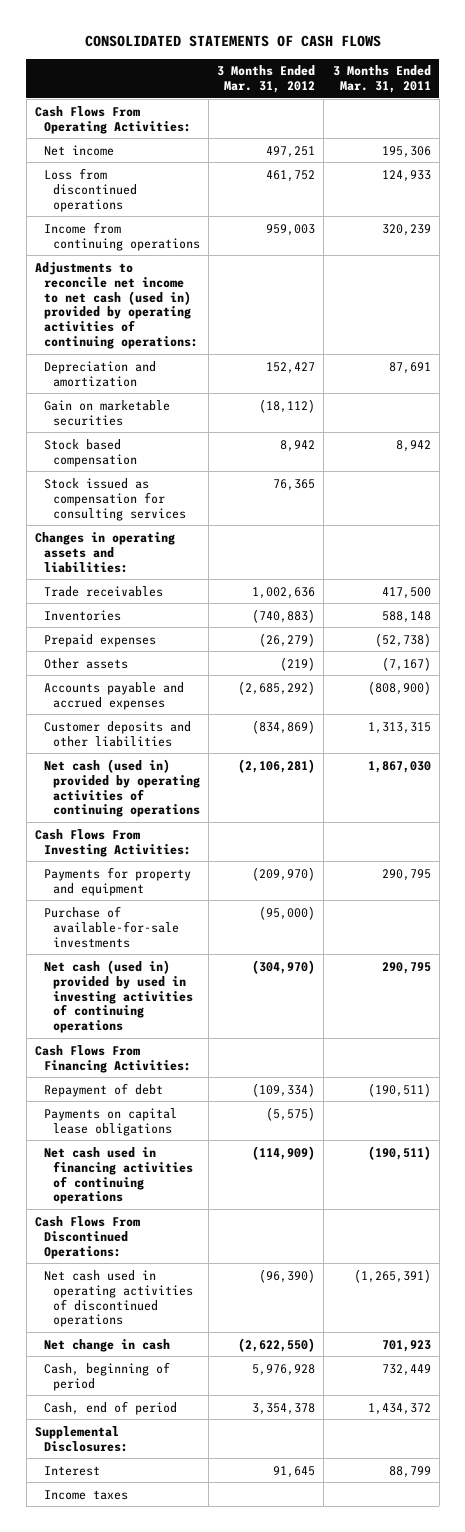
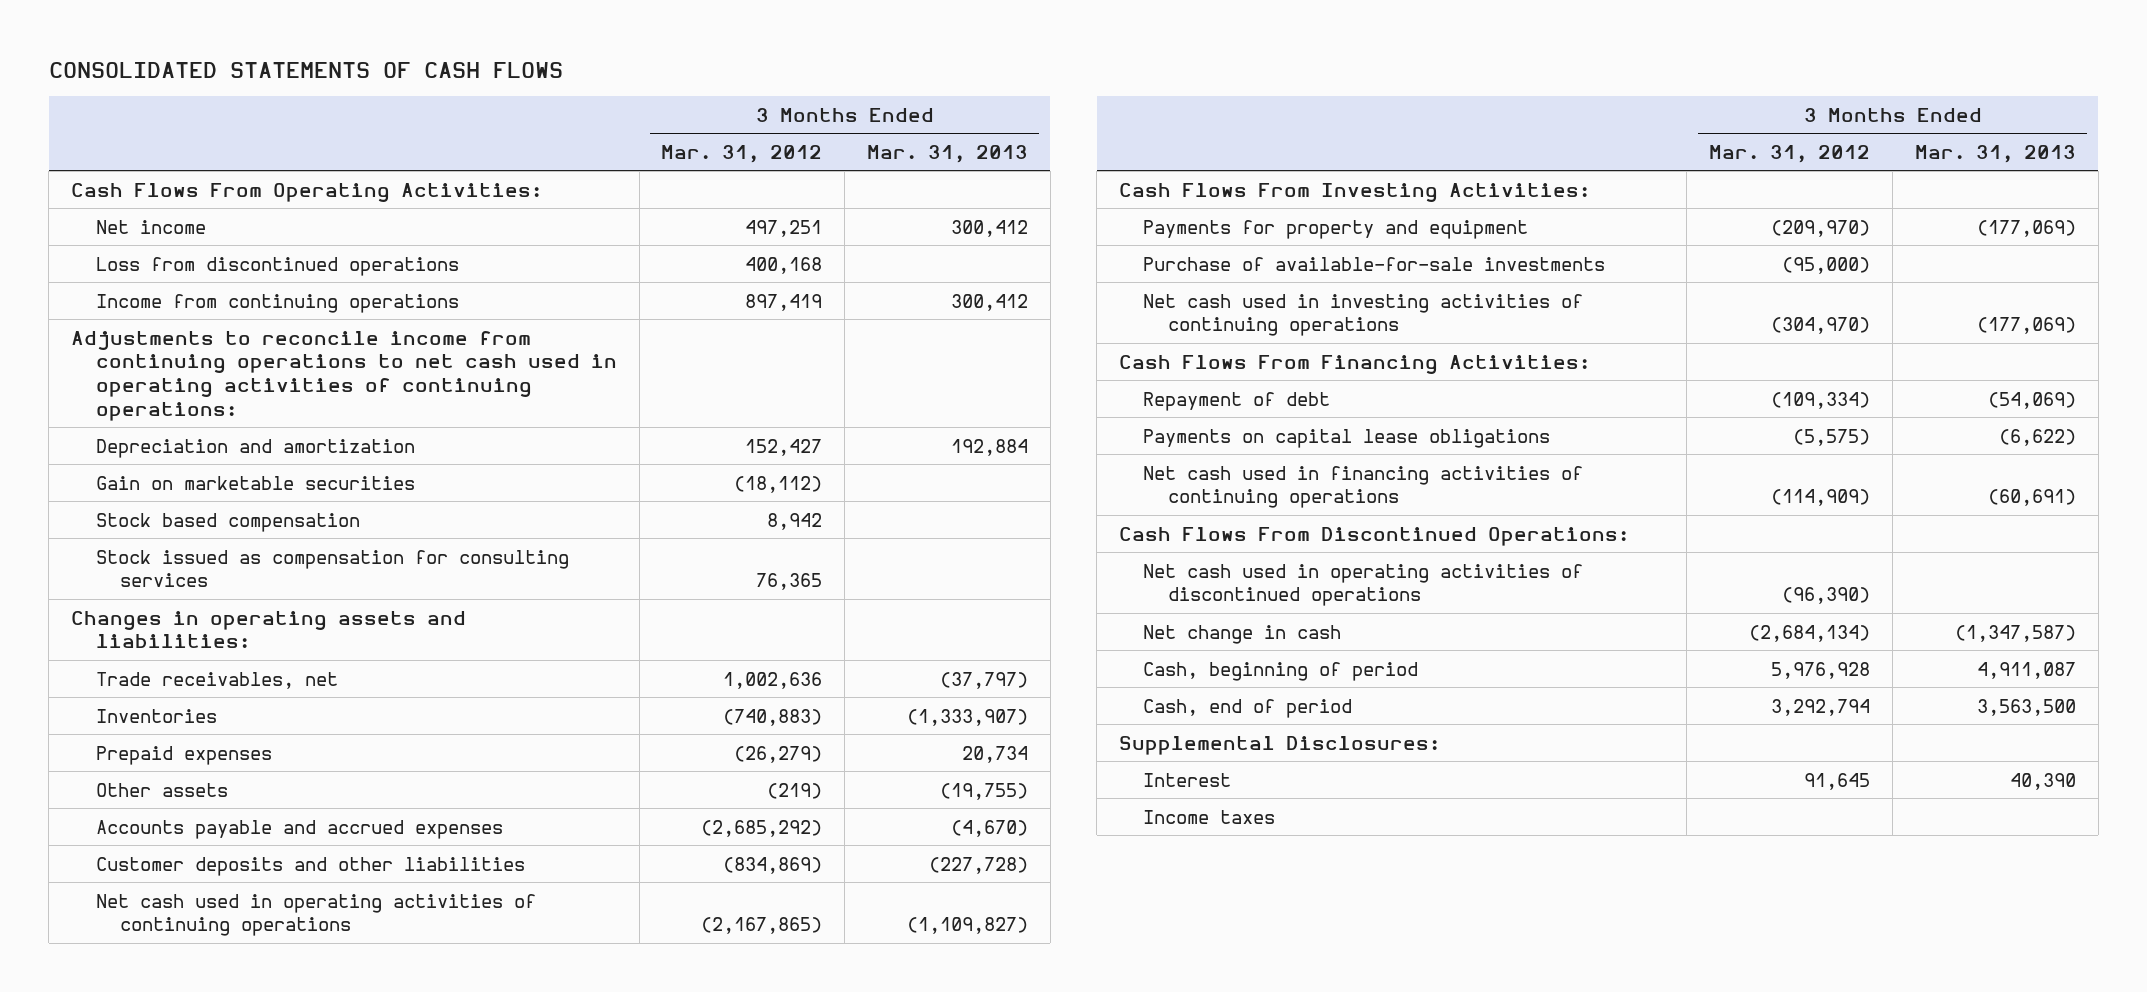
- | 3 Months Ended Mar. 31, 2012 | 3 Months Ended Mar. 31, 2011
+ | 3 Months Ended Mar. 31, 2012 | 3 Months Ended Mar. 31, 2013
- Loss from discontinued operations | 461,752 | 124,933
- Income from continuing operations | 959,003 | 320,239
- Adjustments to reconcile net income to net cash (used in) provided by operating activities of continuing operations:
+ Loss from discontinued operations | 400,168 |
+ Income from continuing operations | 897,419 | 300,412
+ Adjustments to reconcile income from continuing operations to net cash used in operating activities of continuing operations:
- Trade receivables | 1,002,636 | 417,500
+ Trade receivables, net | 1,002,636 | (37,797)
- Net cash (used in) provided by operating activities of continuing operations | (2,106,281) | 1,867,030
+ Net cash used in operating activities of continuing operations | (2,167,865) | (1,109,827)
- Net cash (used in) provided by used in investing activities of continuing operations | (304,970) | 290,795
+ Net cash used in investing activities of continuing operations | (304,970) | (177,069)
- Net change in cash | (2,622,550) | 701,923
+ Net change in cash | (2,684,134) | (1,347,587)
- Cash, end of period | 3,354,378 | 1,434,372
+ Cash, end of period | 3,292,794 | 3,563,500

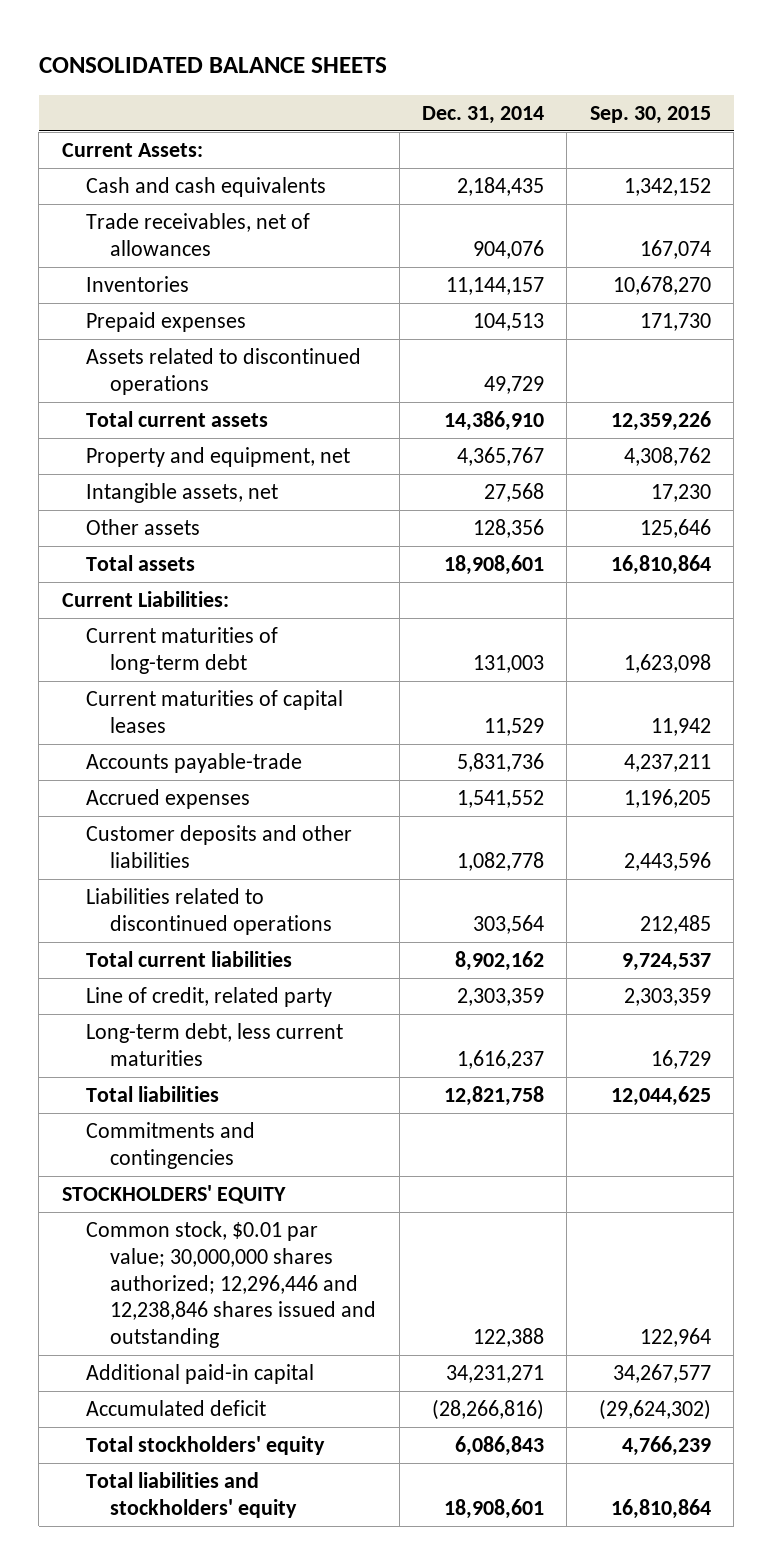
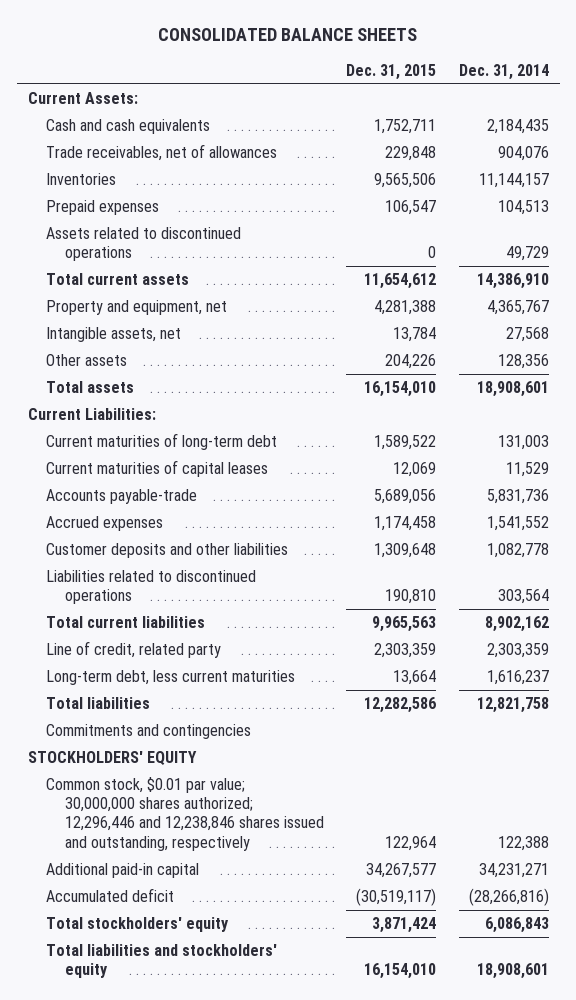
- | Dec. 31, 2014 | Sep. 30, 2015
+ | Dec. 31, 2015 | Dec. 31, 2014
- Common stock, $0.01 par value; 30,000,000 shares authorized; 12,296,446 and 12,238,846 shares issued and outstanding | 122,388 | 122,964
+ Common stock, $0.01 par value; 30,000,000 shares authorized; 12,296,446 and 12,238,846 shares issued and outstanding, respectively | 122,964 | 122,388

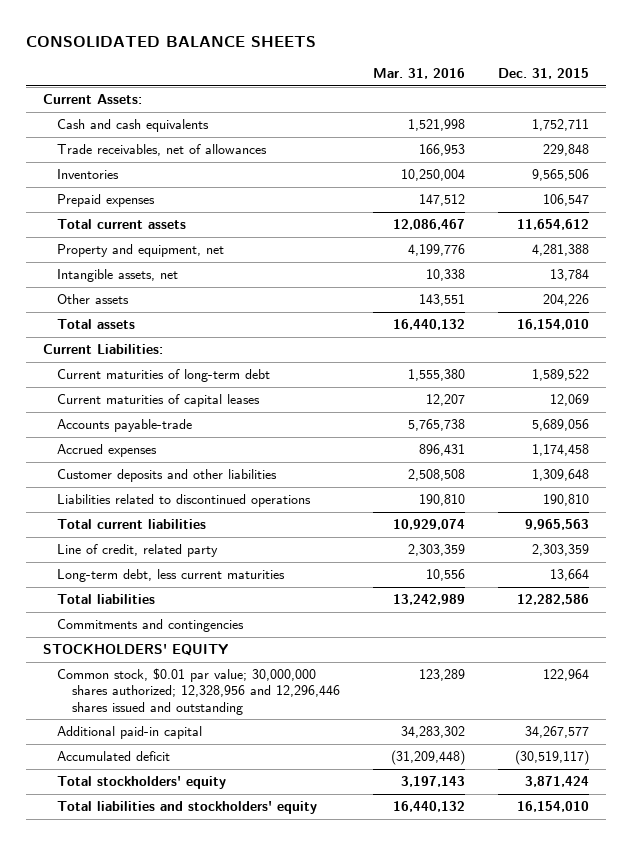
- | Dec. 31, 2015 | Dec. 31, 2014
+ | Mar. 31, 2016 | Dec. 31, 2015
- Assets related to discontinued operations | 0 | 49,729
- Common stock, $0.01 par value; 30,000,000 shares authorized; 12,296,446 and 12,238,846 shares issued and outstanding, respectively | 122,964 | 122,388
+ Common stock, $0.01 par value; 30,000,000 shares authorized; 12,328,956 and 12,296,446 shares issued and outstanding | 123,289 | 122,964

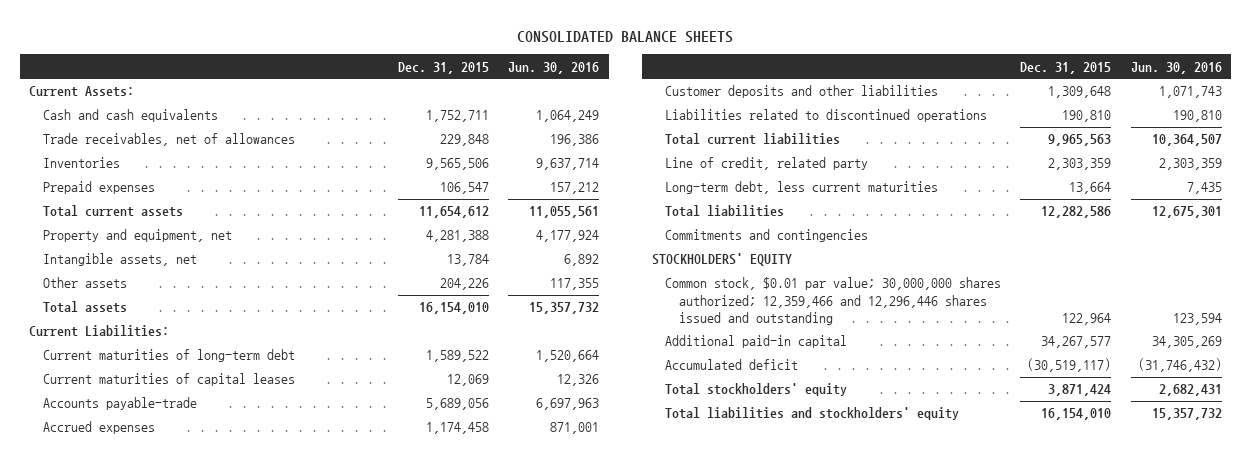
- | Mar. 31, 2016 | Dec. 31, 2015
+ | Dec. 31, 2015 | Jun. 30, 2016
- Common stock, $0.01 par value; 30,000,000 shares authorized; 12,328,956 and 12,296,446 shares issued and outstanding | 123,289 | 122,964
+ Common stock, $0.01 par value; 30,000,000 shares authorized; 12,359,466 and 12,296,446 shares issued and outstanding | 122,964 | 123,594

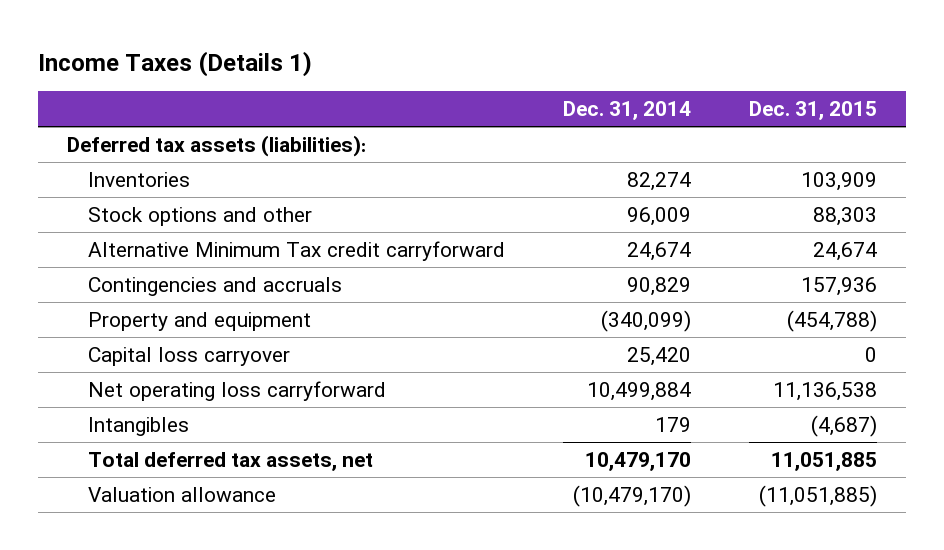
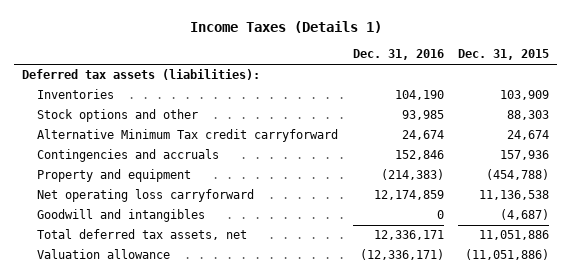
- | Dec. 31, 2014 | Dec. 31, 2015
+ | Dec. 31, 2016 | Dec. 31, 2015
- Capital loss carryover | 25,420 | 0
- Intangibles | 179 | (4,687)
- Total deferred tax assets, net | 10,479,170 | 11,051,885
- Valuation allowance | (10,479,170) | (11,051,885)
+ Goodwill and intangibles | 0 | (4,687)
+ Total deferred tax assets, net | 12,336,171 | 11,051,886
+ Valuation allowance | (12,336,171) | (11,051,886)

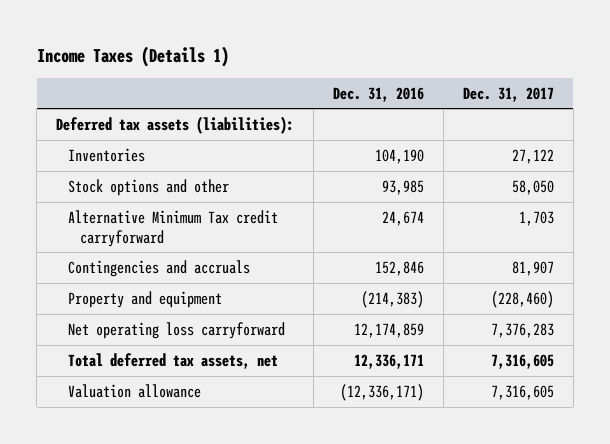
- | Dec. 31, 2016 | Dec. 31, 2015
+ | Dec. 31, 2016 | Dec. 31, 2017
- Goodwill and intangibles | 0 | (4,687)

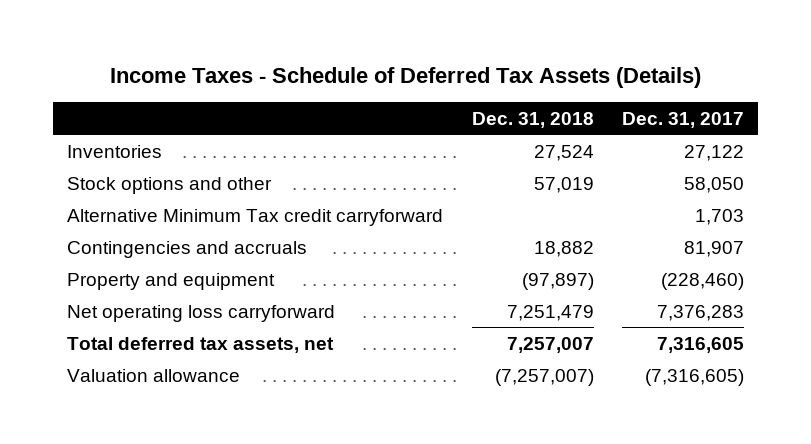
- Income Taxes (Details 1)
+ Income Taxes - Schedule of Deferred Tax Assets (Details)
- | Dec. 31, 2016 | Dec. 31, 2017
+ | Dec. 31, 2018 | Dec. 31, 2017
- Deferred tax assets (liabilities):
- Valuation allowance | (12,336,171) | 7,316,605
+ Valuation allowance | (7,257,007) | (7,316,605)

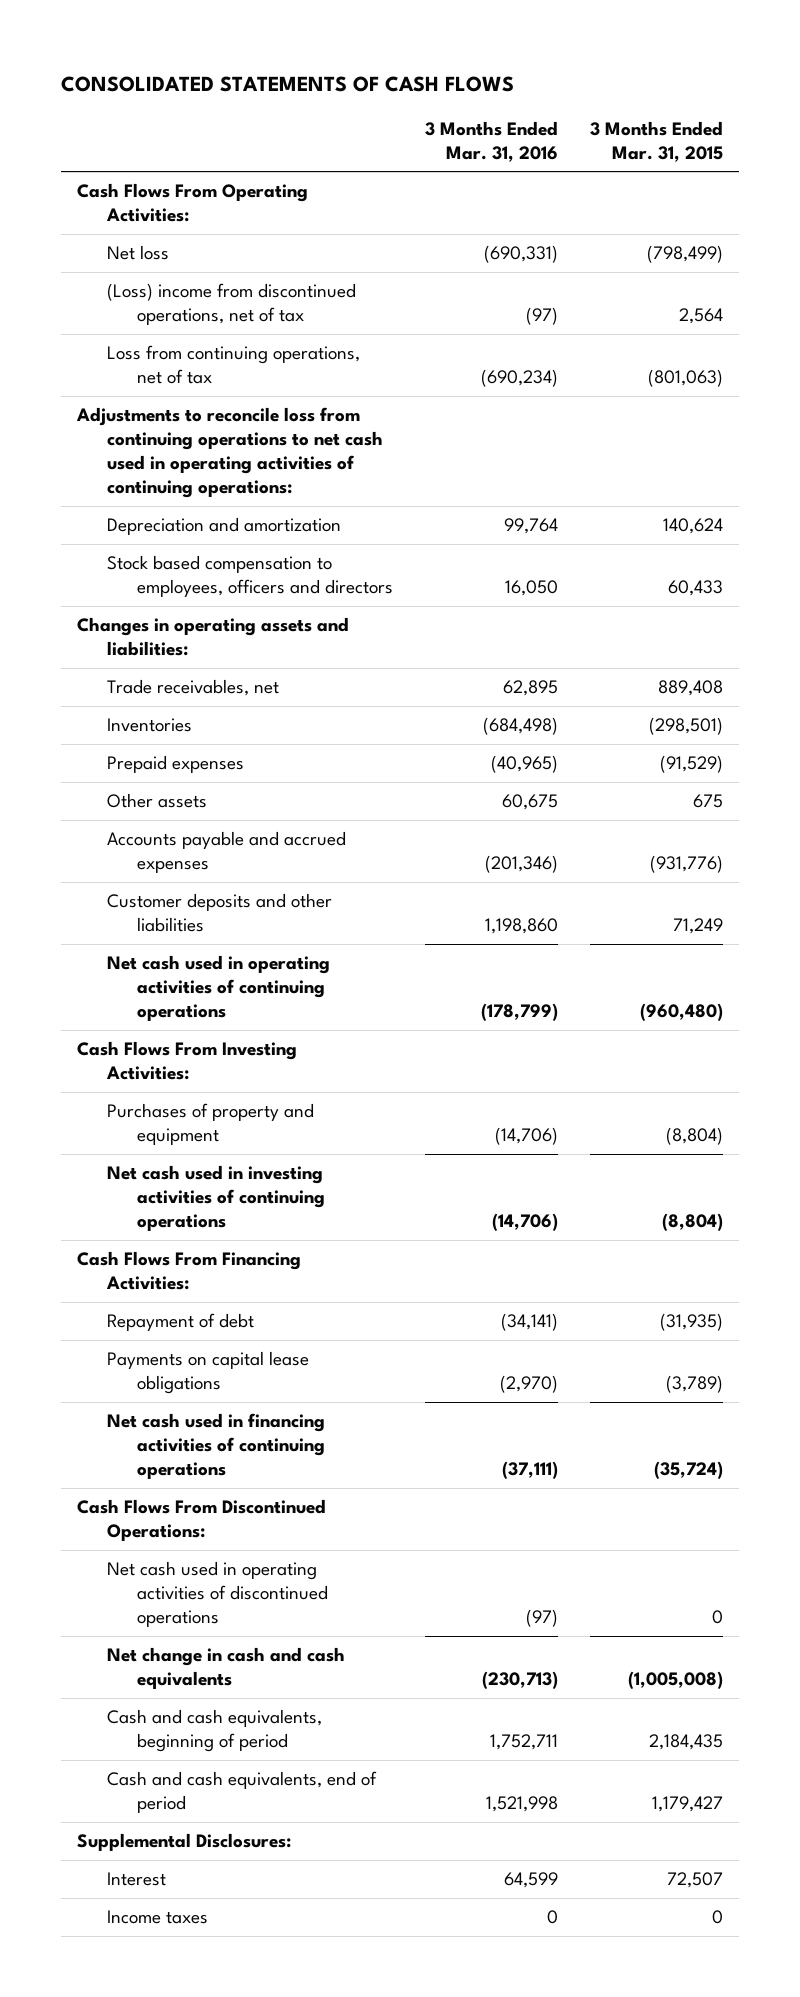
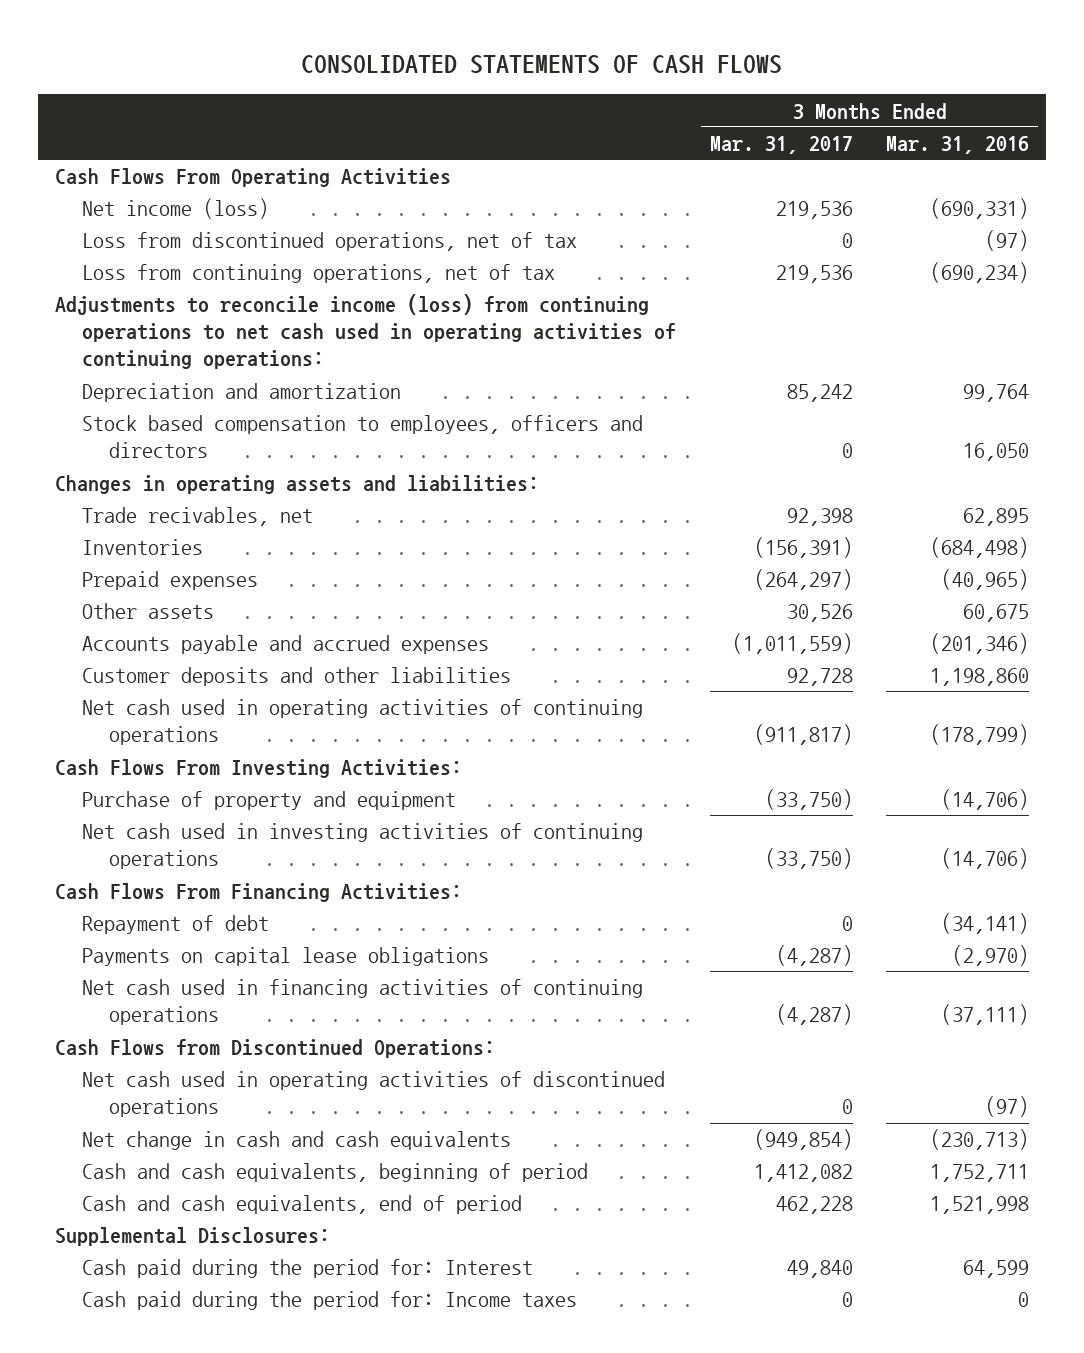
- | 3 Months Ended Mar. 31, 2016 | 3 Months Ended Mar. 31, 2015
+ | 3 Months Ended Mar. 31, 2017 | 3 Months Ended Mar. 31, 2016
- Cash Flows From Operating Activities:
- Net loss | (690,331) | (798,499)
- (Loss) income from discontinued operations, net of tax | (97) | 2,564
+ Cash Flows From Operating Activities
+ Net income (loss) | 219,536 | (690,331)
+ Loss from discontinued operations, net of tax | 0 | (97)
- Adjustments to reconcile loss from continuing operations to net cash used in operating activities of continuing operations:
+ Adjustments to reconcile income (loss) from continuing operations to net cash used in operating activities of continuing operations:
- Trade receivables, net | 62,895 | 889,408
+ Trade recivables, net | 92,398 | 62,895
- Purchases of property and equipment | (14,706) | (8,804)
+ Purchase of property and equipment | (33,750) | (14,706)
- Cash Flows From Discontinued Operations:
+ Cash Flows from Discontinued Operations:
- Interest | 64,599 | 72,507
- Income taxes | 0 | 0
+ Cash paid during the period for: Interest | 49,840 | 64,599
+ Cash paid during the period for: Income taxes | 0 | 0

